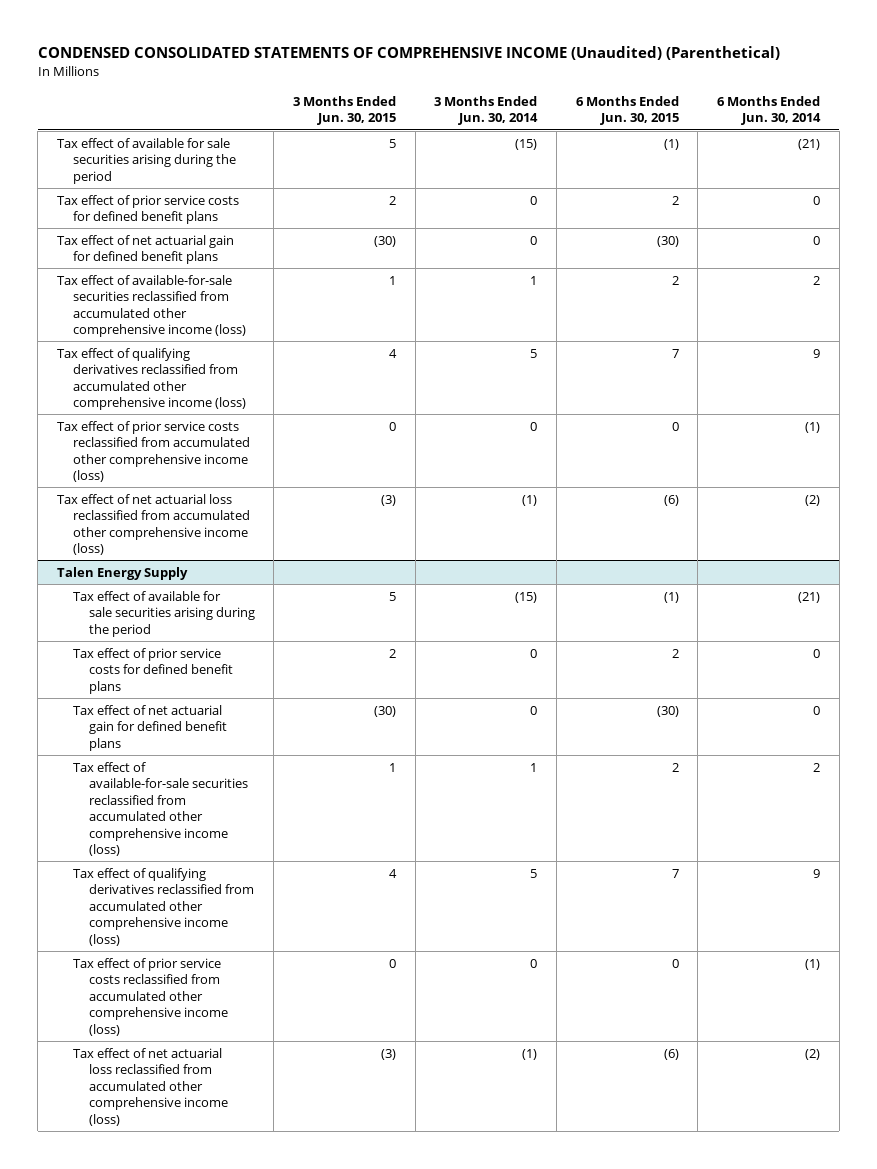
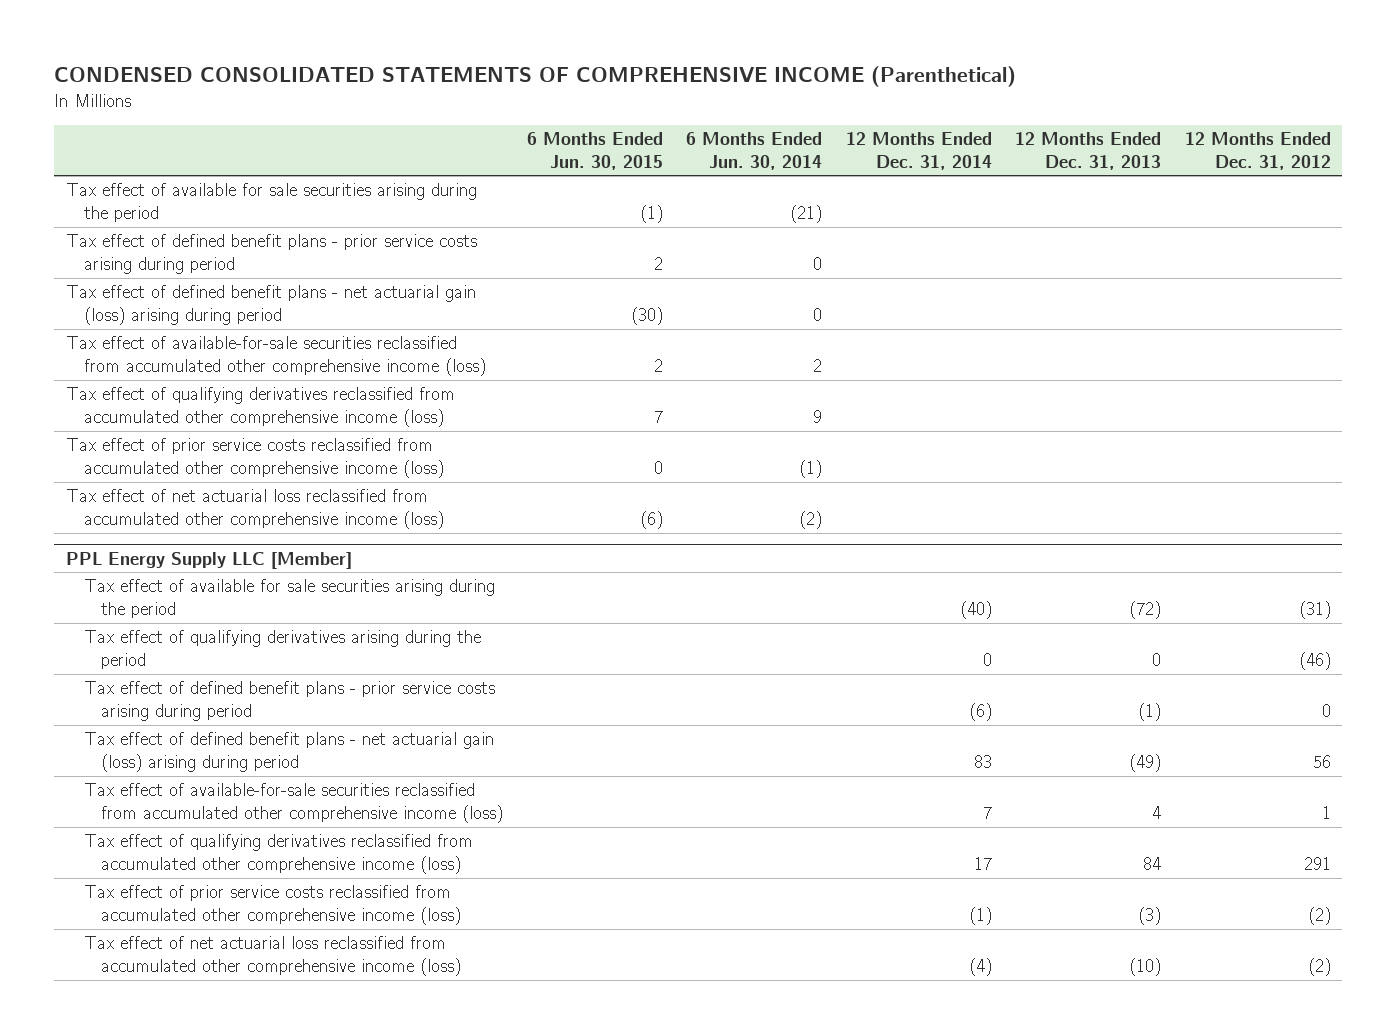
- CONDENSED CONSOLIDATED STATEMENTS OF COMPREHENSIVE INCOME (Unaudited) (Parenthetical)
+ CONDENSED CONSOLIDATED STATEMENTS OF COMPREHENSIVE INCOME (Parenthetical)
- | 3 Months Ended Jun. 30, 2015 | 3 Months Ended Jun. 30, 2014 | 6 Months Ended Jun. 30, 2015 | 6 Months Ended Jun. 30, 2014
+ | 6 Months Ended Jun. 30, 2015 | 6 Months Ended Jun. 30, 2014 | 12 Months Ended Dec. 31, 2014 | 12 Months Ended Dec. 31, 2013 | 12 Months Ended Dec. 31, 2012
- Tax effect of prior service costs for defined benefit plans | 2 | 0 | 2 | 0
- Tax effect of net actuarial gain for defined benefit plans | (30) | 0 | (30) | 0
+ Tax effect of defined benefit plans - prior service costs arising during period | 2 | 0 | | |
+ Tax effect of defined benefit plans - net actuarial gain (loss) arising during period | (30) | 0 | | |
- Talen Energy Supply
- Tax effect of available for sale securities arising during the period | 5 | (15) | (1) | (21)
- Tax effect of prior service costs for defined benefit plans | 2 | 0 | 2 | 0
- Tax effect of net actuarial gain for defined benefit plans | (30) | 0 | (30) | 0
- Tax effect of available-for-sale securities reclassified from accumulated other comprehensive income (loss) | 1 | 1 | 2 | 2
- Tax effect of qualifying derivatives reclassified from accumulated other comprehensive income (loss) | 4 | 5 | 7 | 9
- Tax effect of prior service costs reclassified from accumulated other comprehensive income (loss) | 0 | 0 | 0 | (1)
- Tax effect of net actuarial loss reclassified from accumulated other comprehensive income (loss) | (3) | (1) | (6) | (2)
+ PPL Energy Supply LLC [Member]
+ Tax effect of available for sale securities arising during the period | | | (40) | (72) | (31)
+ Tax effect of qualifying derivatives arising during the period | | | 0 | 0 | (46)
+ Tax effect of defined benefit plans - prior service costs arising during period | | | (6) | (1) | 0
+ Tax effect of defined benefit plans - net actuarial gain (loss) arising during period | | | 83 | (49) | 56
+ Tax effect of available-for-sale securities reclassified from accumulated other comprehensive income (loss) | | | 7 | 4 | 1
+ Tax effect of qualifying derivatives reclassified from accumulated other comprehensive income (loss) | | | 17 | 84 | 291
+ Tax effect of prior service costs reclassified from accumulated other comprehensive income (loss) | | | (1) | (3) | (2)
+ Tax effect of net actuarial loss reclassified from accumulated other comprehensive income (loss) | | | (4) | (10) | (2)

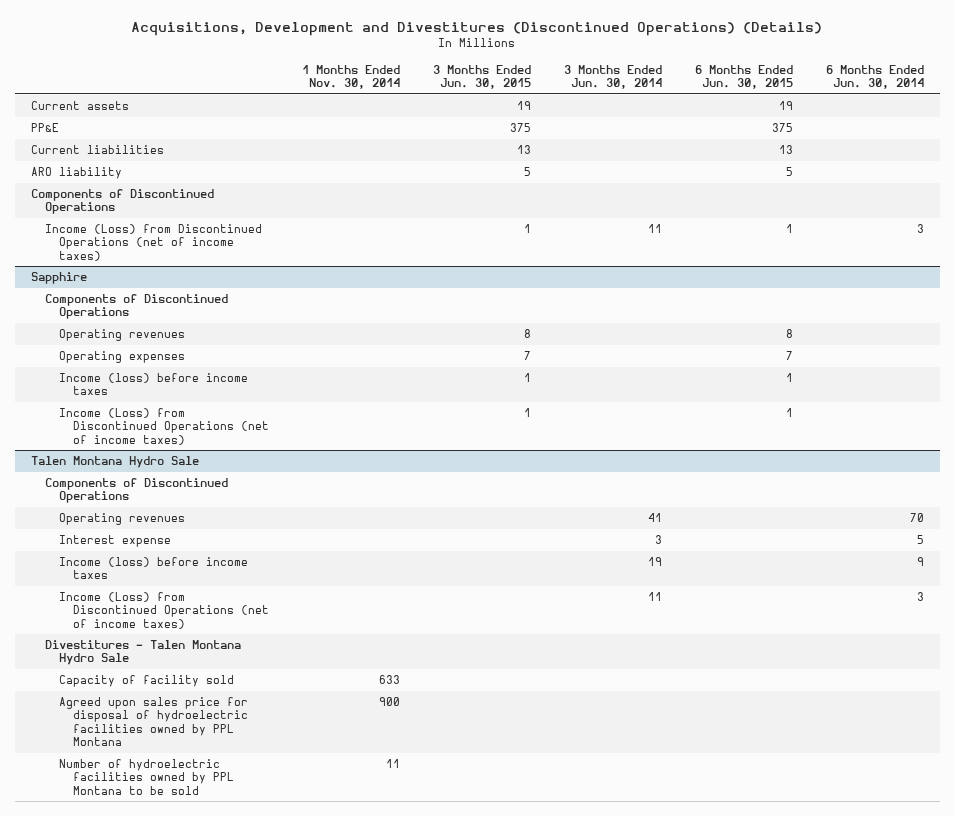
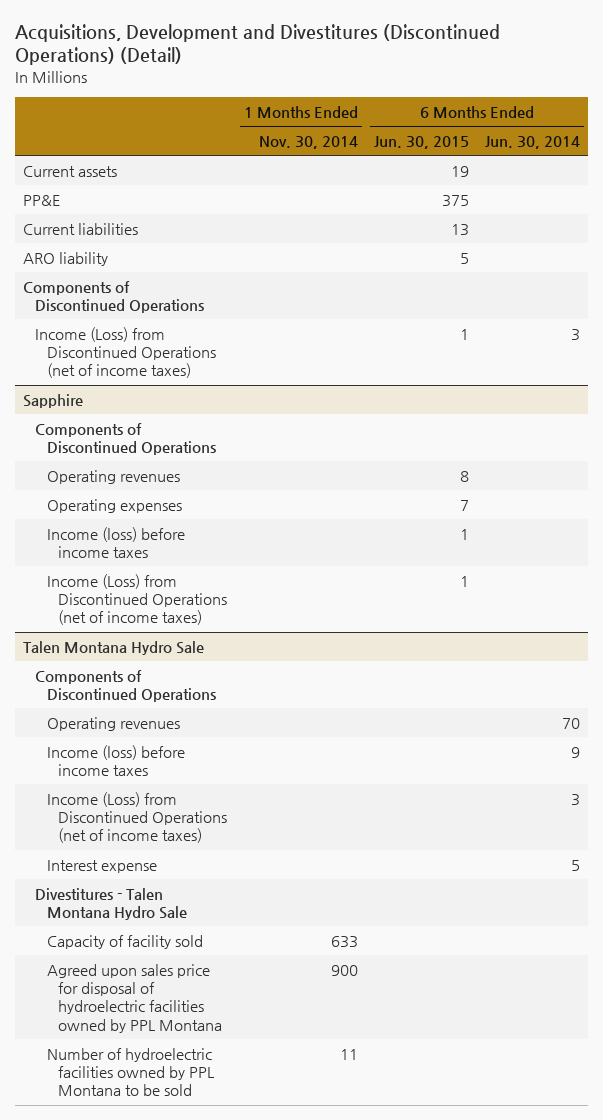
- Acquisitions, Development and Divestitures (Discontinued Operations) (Details)
+ Acquisitions, Development and Divestitures (Discontinued Operations) (Detail)
- | 1 Months Ended Nov. 30, 2014 | 3 Months Ended Jun. 30, 2015 | 3 Months Ended Jun. 30, 2014 | 6 Months Ended Jun. 30, 2015 | 6 Months Ended Jun. 30, 2014
+ | 1 Months Ended Nov. 30, 2014 | 6 Months Ended Jun. 30, 2015 | 6 Months Ended Jun. 30, 2014
@ Talen Montana Hydro Sale
moved down: Interest expense | | | 5

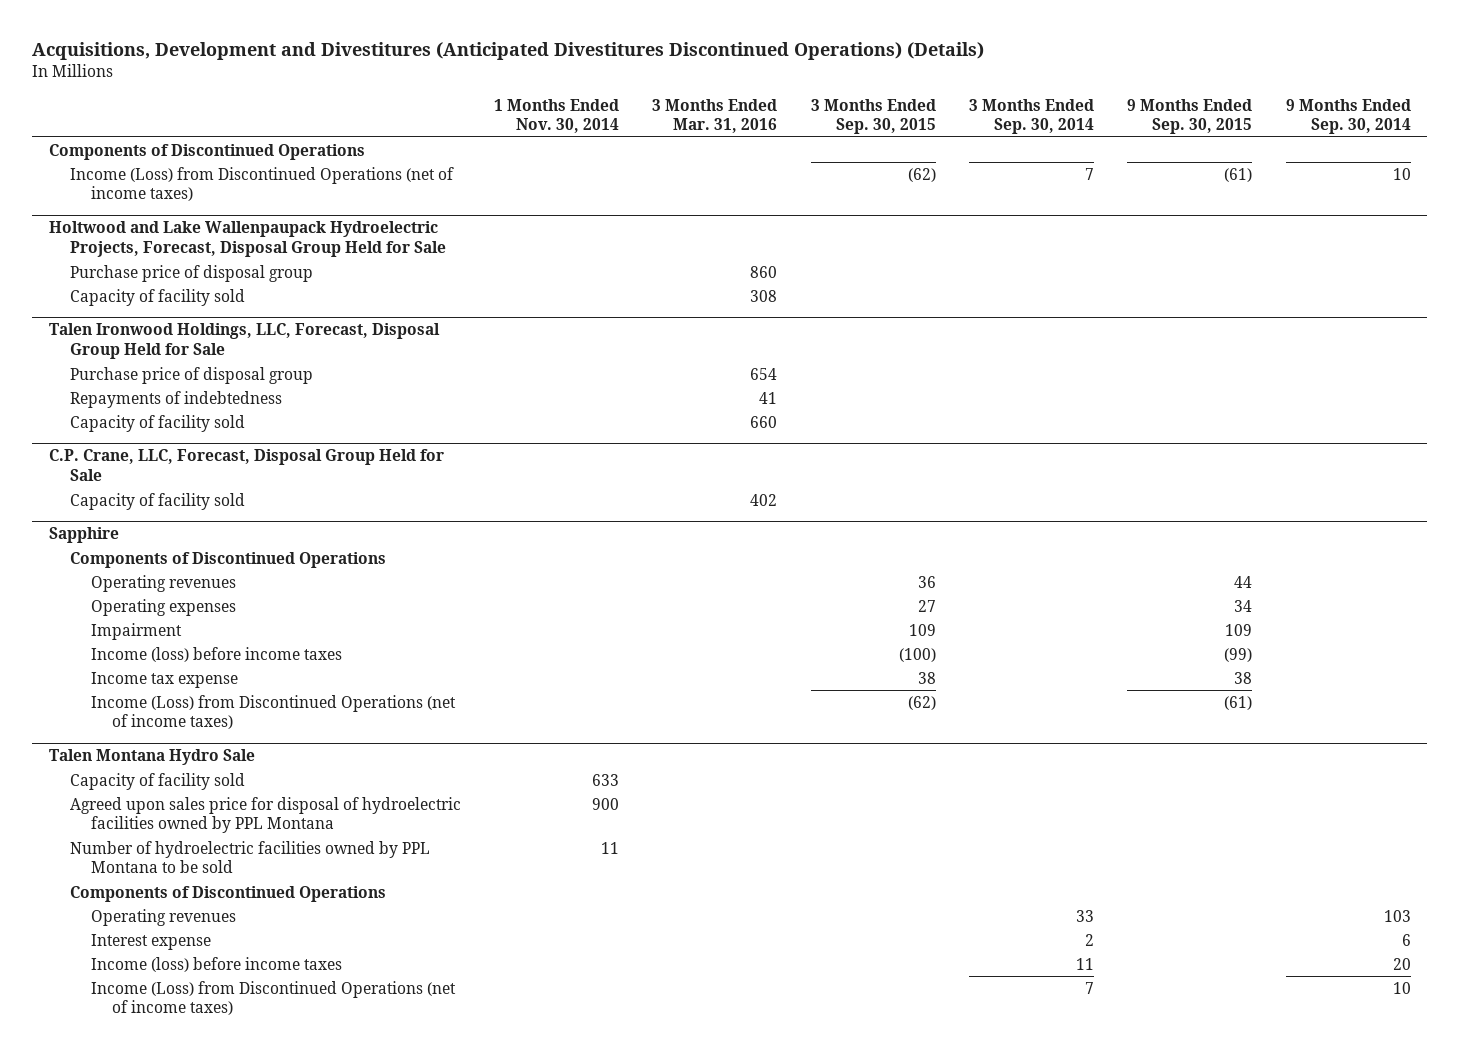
- Acquisitions, Development and Divestitures (Discontinued Operations) (Detail)
+ Acquisitions, Development and Divestitures (Anticipated Divestitures Discontinued Operations) (Details)
- | 1 Months Ended Nov. 30, 2014 | 6 Months Ended Jun. 30, 2015 | 6 Months Ended Jun. 30, 2014
+ | 1 Months Ended Nov. 30, 2014 | 3 Months Ended Mar. 31, 2016 | 3 Months Ended Sep. 30, 2015 | 3 Months Ended Sep. 30, 2014 | 9 Months Ended Sep. 30, 2015 | 9 Months Ended Sep. 30, 2014
- Current assets | | 19 |
- PP&E | | 375 |
- Current liabilities | | 13 |
- ARO liability | | 5 |
+ Holtwood and Lake Wallenpaupack Hydroelectric Projects, Forecast, Disposal Group Held for Sale
+ Purchase price of disposal group | | 860 | | | |
+ Capacity of facility sold | | 308 | | | |
+ Talen Ironwood Holdings, LLC, Forecast, Disposal Group Held for Sale
+ Purchase price of disposal group | | 654 | | | |
+ Repayments of indebtedness | | 41 | | | |
+ Capacity of facility sold | | 660 | | | |
+ C.P. Crane, LLC, Forecast, Disposal Group Held for Sale
+ Capacity of facility sold | | 402 | | | |
@ Sapphire
+ Impairment | | | 109 | | 109 |
+ Income tax expense | | | 38 | | 38 |
@ Talen Montana Hydro Sale
moved up: Capacity of facility sold | 633 | | | | |
moved up: Agreed upon sales price for disposal of hydroelectric facilities owned by PPL Montana | 900 | | | | |
moved up: Number of hydroelectric facilities owned by PPL Montana to be sold | 11 | | | | |
moved up: Interest expense | | | | 2 | | 6
- Divestitures - Talen Montana Hydro Sale

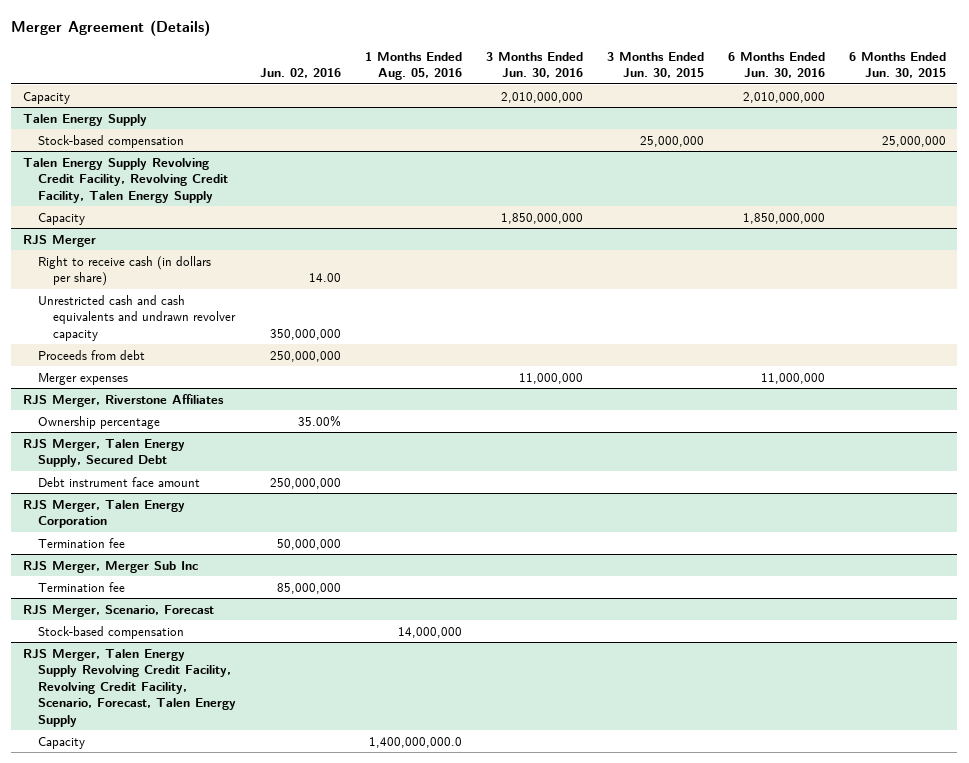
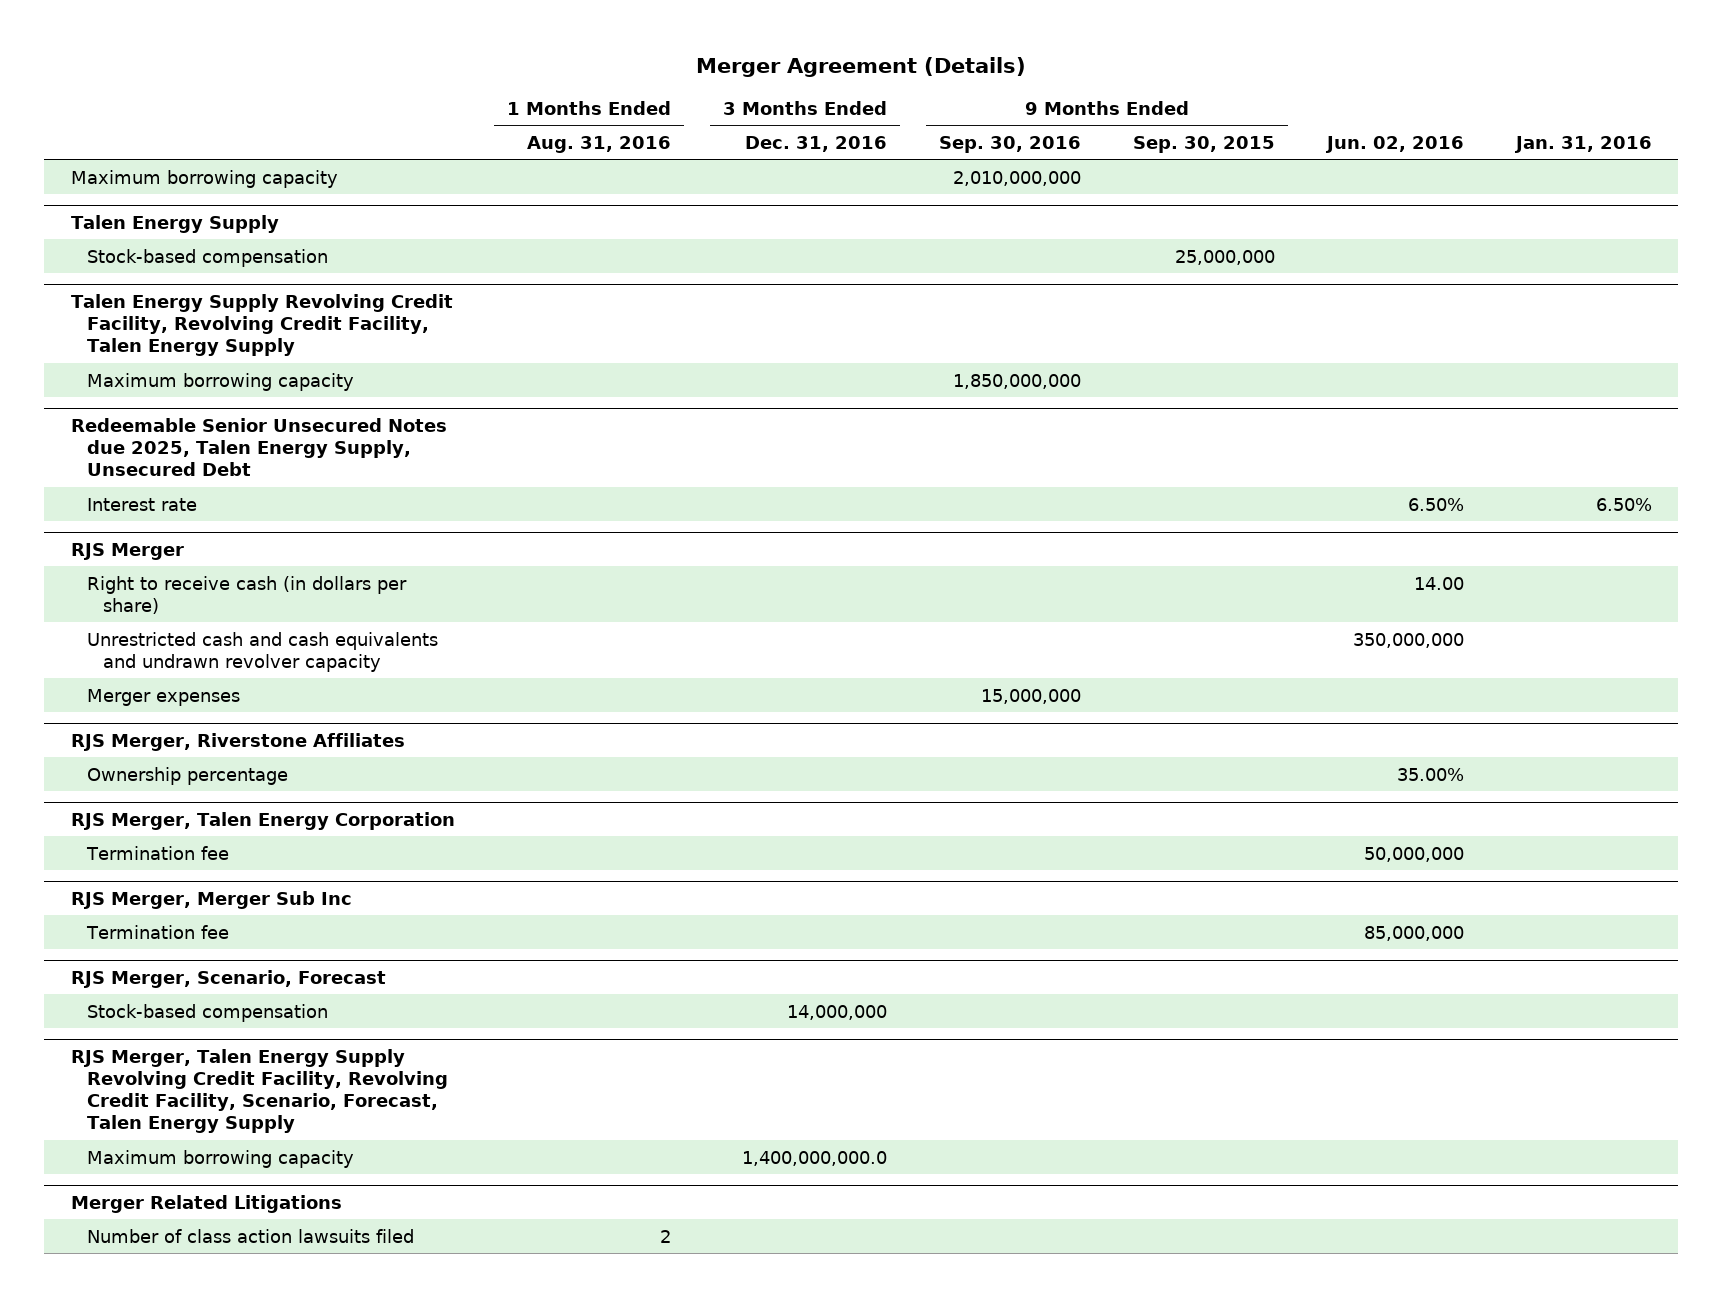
- | Jun. 02, 2016 | 1 Months Ended Aug. 05, 2016 | 3 Months Ended Jun. 30, 2016 | 3 Months Ended Jun. 30, 2015 | 6 Months Ended Jun. 30, 2016 | 6 Months Ended Jun. 30, 2015
+ | 1 Months Ended Aug. 31, 2016 | 3 Months Ended Dec. 31, 2016 | 9 Months Ended Sep. 30, 2016 | 9 Months Ended Sep. 30, 2015 | Jun. 02, 2016 | Jan. 31, 2016
- Capacity | | | 2,010,000,000 | | 2,010,000,000 |
+ Maximum borrowing capacity | | | 2,010,000,000 | | |
@ Talen Energy Supply Revolving Credit Facility, Revolving Credit Facility, Talen Energy Supply
- Capacity | | | 1,850,000,000 | | 1,850,000,000 |
+ Maximum borrowing capacity | | | 1,850,000,000 | | |
+ Redeemable Senior Unsecured Notes due 2025, Talen Energy Supply, Unsecured Debt
+ Interest rate | | | | | 6.50% | 6.50%
@ RJS Merger
- Proceeds from debt | 250,000,000 | | | | |
- RJS Merger, Talen Energy Supply, Secured Debt
- Debt instrument face amount | 250,000,000 | | | | |
@ RJS Merger, Talen Energy Supply Revolving Credit Facility, Revolving Credit Facility, Scenario, Forecast, Talen Energy Supply
- Capacity | | 1,400,000,000.0 | | | |
+ Maximum borrowing capacity | | 1,400,000,000.0 | | | |
+ Merger Related Litigations
+ Number of class action lawsuits filed | 2 | | | | |

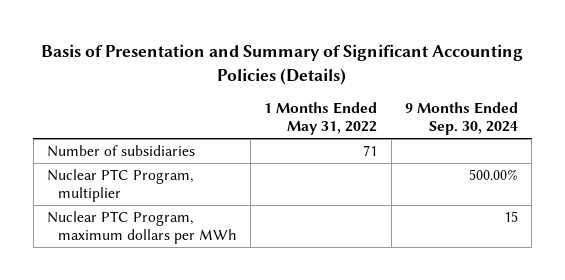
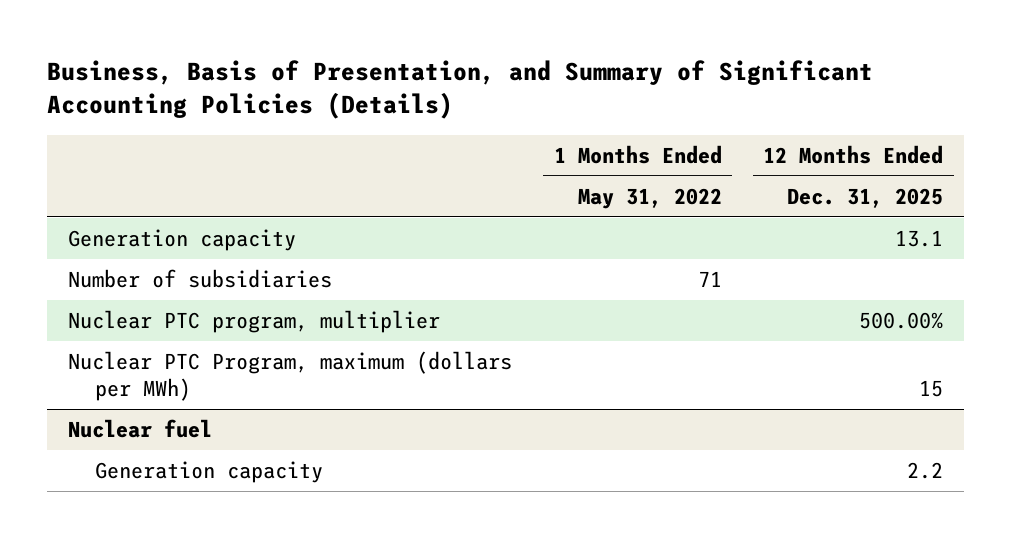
- Basis of Presentation and Summary of Significant Accounting Policies (Details)
+ Business, Basis of Presentation, and Summary of Significant Accounting Policies (Details)
- | 1 Months Ended May 31, 2022 | 9 Months Ended Sep. 30, 2024
+ | 1 Months Ended May 31, 2022 | 12 Months Ended Dec. 31, 2025
+ Generation capacity | | 13.1
- Nuclear PTC Program, multiplier | | 500.00%
- Nuclear PTC Program, maximum dollars per MWh | | 15
+ Nuclear PTC program, multiplier | | 500.00%
+ Nuclear PTC Program, maximum (dollars per MWh) | | 15
+ Nuclear fuel
+ Generation capacity | | 2.2

